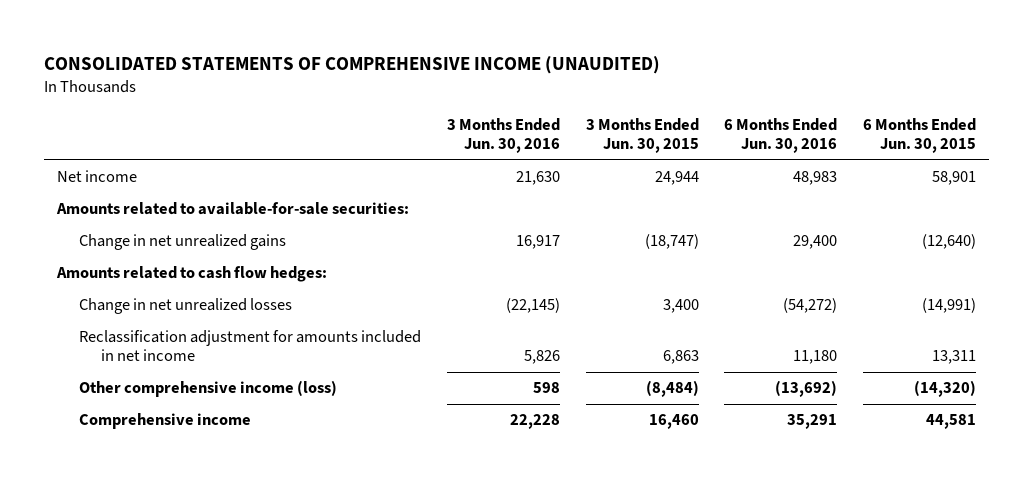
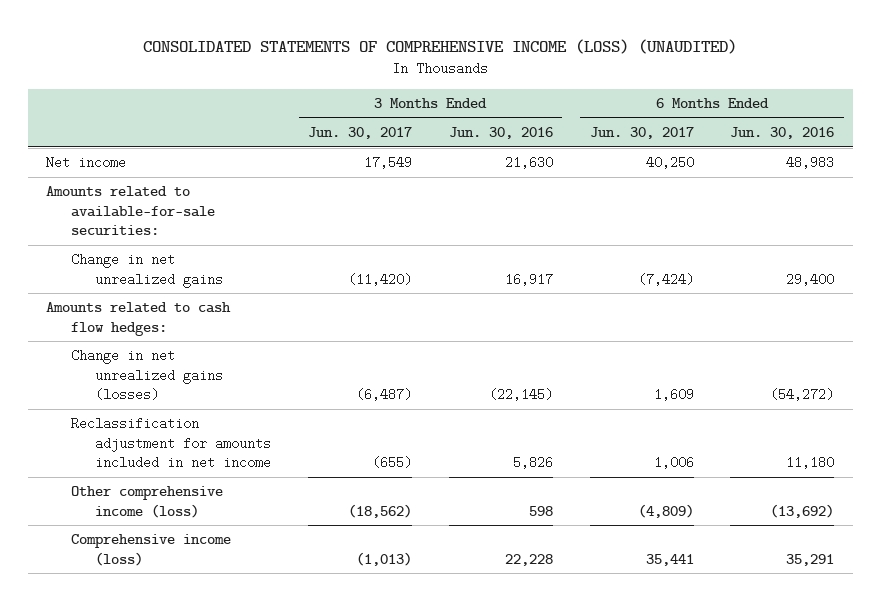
- CONSOLIDATED STATEMENTS OF COMPREHENSIVE INCOME (UNAUDITED)
+ CONSOLIDATED STATEMENTS OF COMPREHENSIVE INCOME (LOSS) (UNAUDITED)
- | 3 Months Ended Jun. 30, 2016 | 3 Months Ended Jun. 30, 2015 | 6 Months Ended Jun. 30, 2016 | 6 Months Ended Jun. 30, 2015
+ | 3 Months Ended Jun. 30, 2017 | 3 Months Ended Jun. 30, 2016 | 6 Months Ended Jun. 30, 2017 | 6 Months Ended Jun. 30, 2016
- Change in net unrealized losses | (22,145) | 3,400 | (54,272) | (14,991)
+ Change in net unrealized gains (losses) | (6,487) | (22,145) | 1,609 | (54,272)
- Comprehensive income | 22,228 | 16,460 | 35,291 | 44,581
+ Comprehensive income (loss) | (1,013) | 22,228 | 35,441 | 35,291

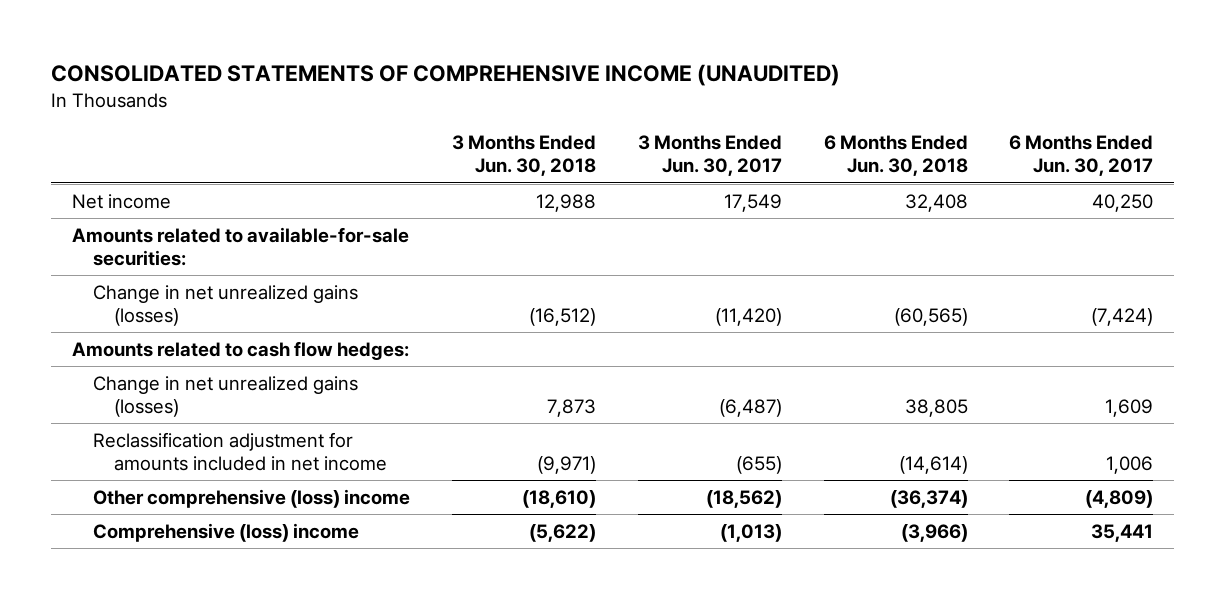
- CONSOLIDATED STATEMENTS OF COMPREHENSIVE INCOME (LOSS) (UNAUDITED)
+ CONSOLIDATED STATEMENTS OF COMPREHENSIVE INCOME (UNAUDITED)
- | 3 Months Ended Jun. 30, 2017 | 3 Months Ended Jun. 30, 2016 | 6 Months Ended Jun. 30, 2017 | 6 Months Ended Jun. 30, 2016
+ | 3 Months Ended Jun. 30, 2018 | 3 Months Ended Jun. 30, 2017 | 6 Months Ended Jun. 30, 2018 | 6 Months Ended Jun. 30, 2017
- Change in net unrealized gains | (11,420) | 16,917 | (7,424) | 29,400
+ Change in net unrealized gains (losses) | (16,512) | (11,420) | (60,565) | (7,424)
- Other comprehensive income (loss) | (18,562) | 598 | (4,809) | (13,692)
- Comprehensive income (loss) | (1,013) | 22,228 | 35,441 | 35,291
+ Other comprehensive (loss) income | (18,610) | (18,562) | (36,374) | (4,809)
+ Comprehensive (loss) income | (5,622) | (1,013) | (3,966) | 35,441

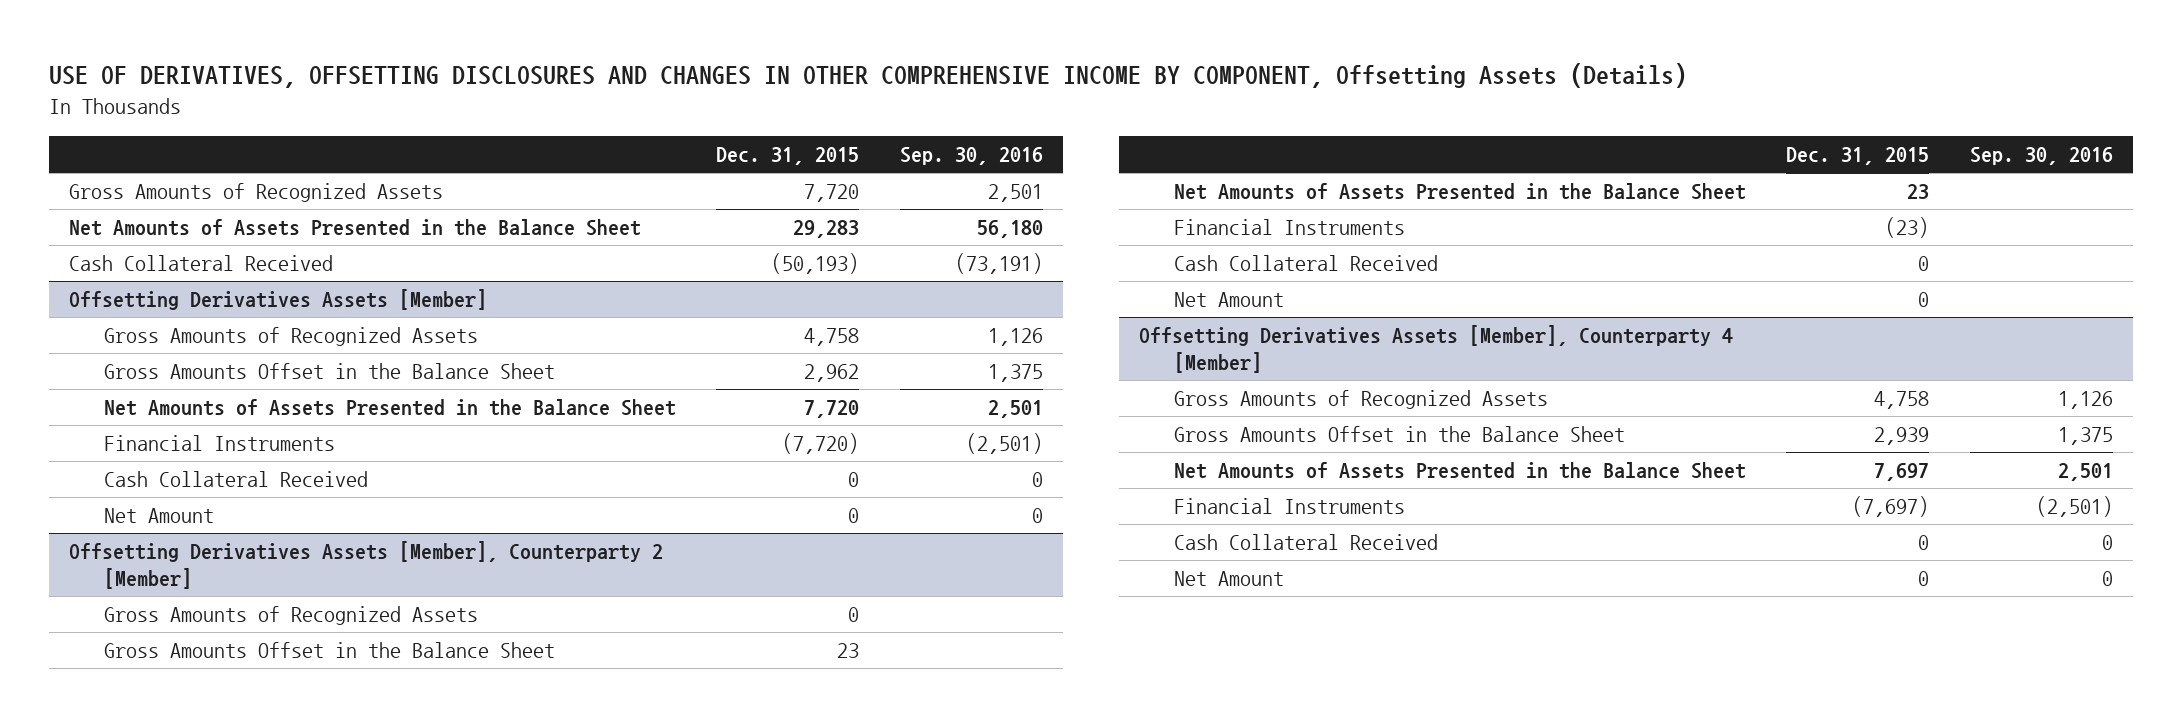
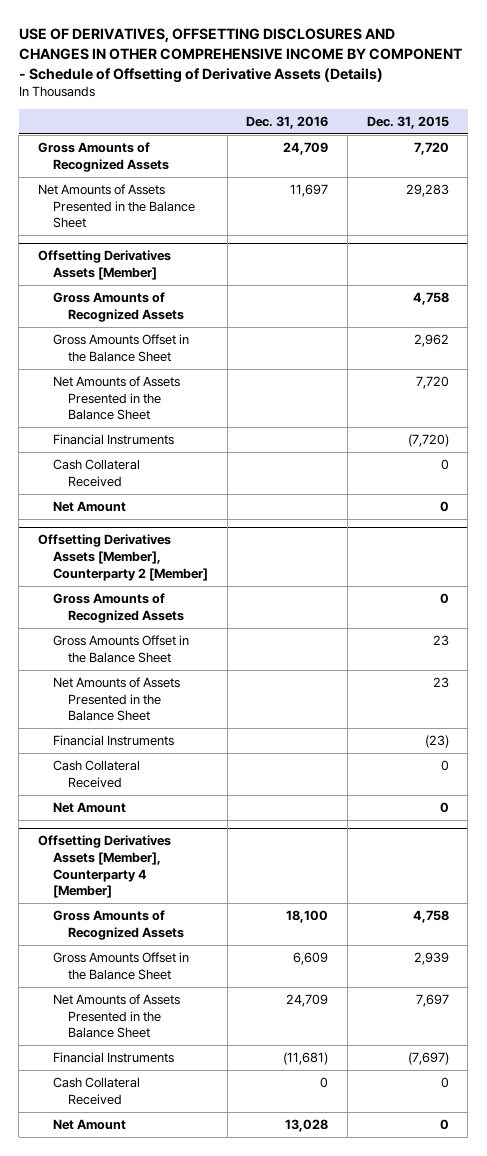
- USE OF DERIVATIVES, OFFSETTING DISCLOSURES AND CHANGES IN OTHER COMPREHENSIVE INCOME BY COMPONENT, Offsetting Assets (Details)
+ USE OF DERIVATIVES, OFFSETTING DISCLOSURES AND CHANGES IN OTHER COMPREHENSIVE INCOME BY COMPONENT - Schedule of Offsetting of Derivative Assets (Details)
- | Dec. 31, 2015 | Sep. 30, 2016
+ | Dec. 31, 2016 | Dec. 31, 2015
- Cash Collateral Received | (50,193) | (73,191)

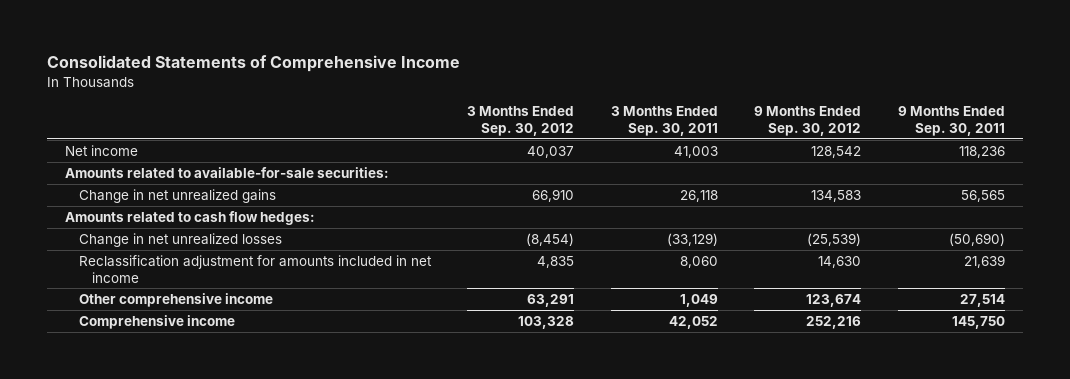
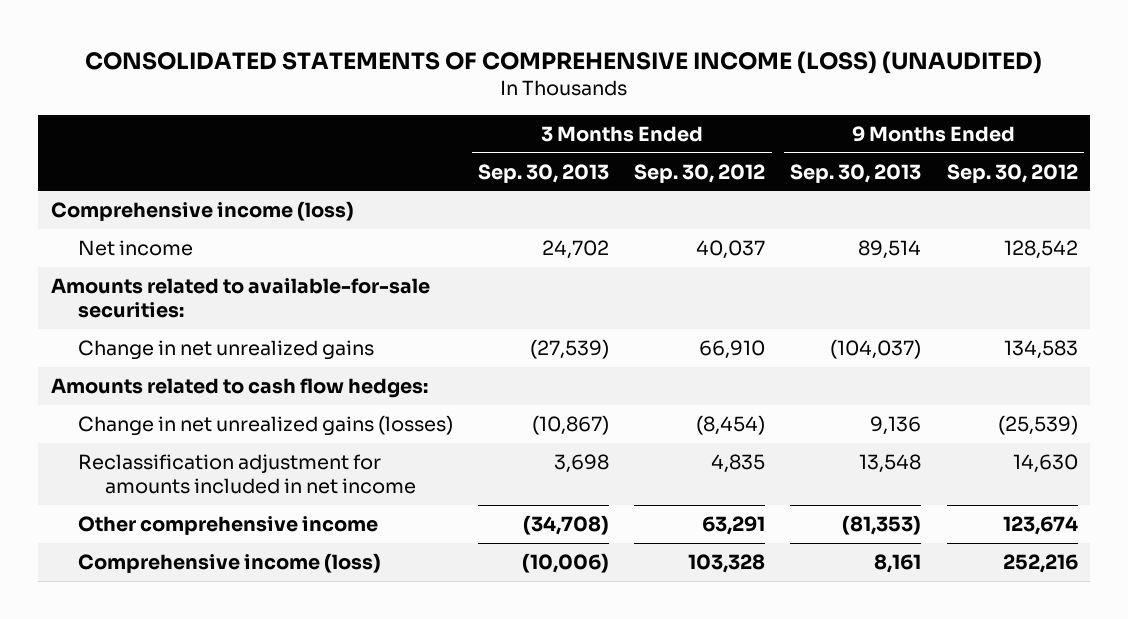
- Consolidated Statements of Comprehensive Income
+ CONSOLIDATED STATEMENTS OF COMPREHENSIVE INCOME (LOSS) (UNAUDITED)
- | 3 Months Ended Sep. 30, 2012 | 3 Months Ended Sep. 30, 2011 | 9 Months Ended Sep. 30, 2012 | 9 Months Ended Sep. 30, 2011
+ | 3 Months Ended Sep. 30, 2013 | 3 Months Ended Sep. 30, 2012 | 9 Months Ended Sep. 30, 2013 | 9 Months Ended Sep. 30, 2012
+ Comprehensive income (loss)
- Change in net unrealized losses | (8,454) | (33,129) | (25,539) | (50,690)
+ Change in net unrealized gains (losses) | (10,867) | (8,454) | 9,136 | (25,539)
- Comprehensive income | 103,328 | 42,052 | 252,216 | 145,750
+ Comprehensive income (loss) | (10,006) | 103,328 | 8,161 | 252,216

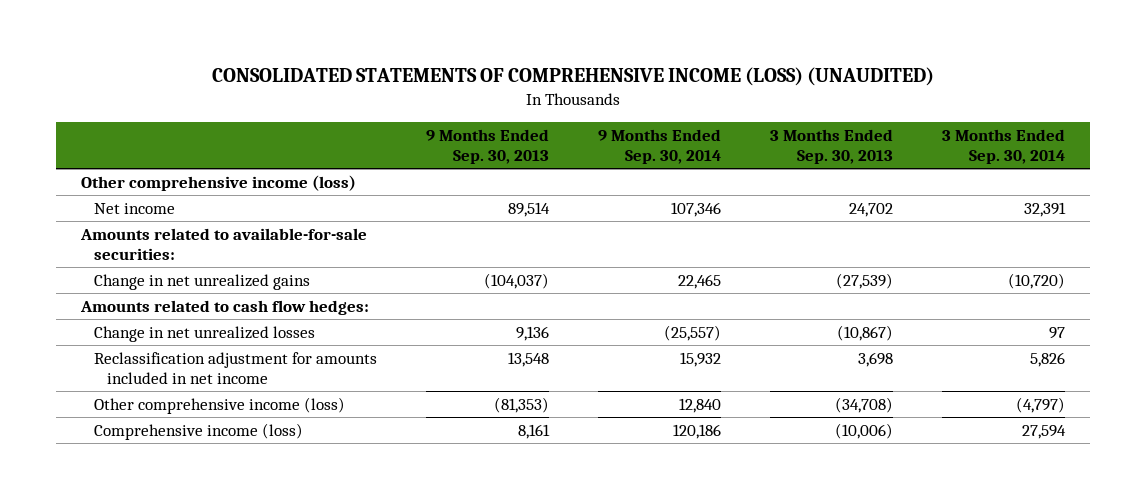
- | 3 Months Ended Sep. 30, 2013 | 3 Months Ended Sep. 30, 2012 | 9 Months Ended Sep. 30, 2013 | 9 Months Ended Sep. 30, 2012
+ | 9 Months Ended Sep. 30, 2013 | 9 Months Ended Sep. 30, 2014 | 3 Months Ended Sep. 30, 2013 | 3 Months Ended Sep. 30, 2014
- Comprehensive income (loss)
+ Other comprehensive income (loss)
- Change in net unrealized gains (losses) | (10,867) | (8,454) | 9,136 | (25,539)
+ Change in net unrealized losses | 9,136 | (25,557) | (10,867) | 97
- Other comprehensive income | (34,708) | 63,291 | (81,353) | 123,674
+ Other comprehensive income (loss) | (81,353) | 12,840 | (34,708) | (4,797)

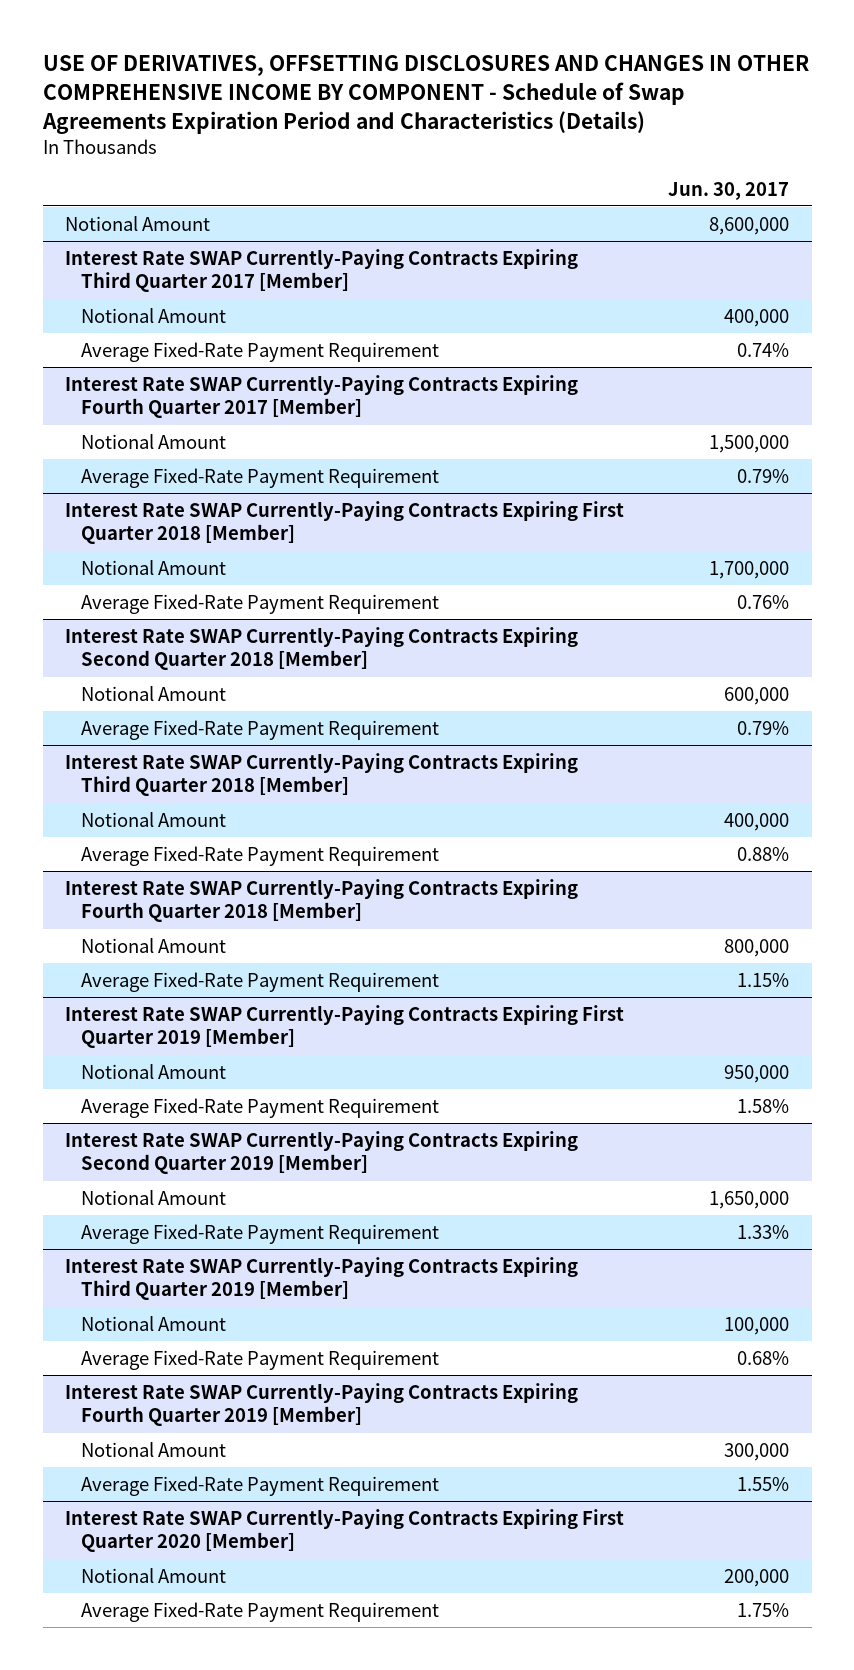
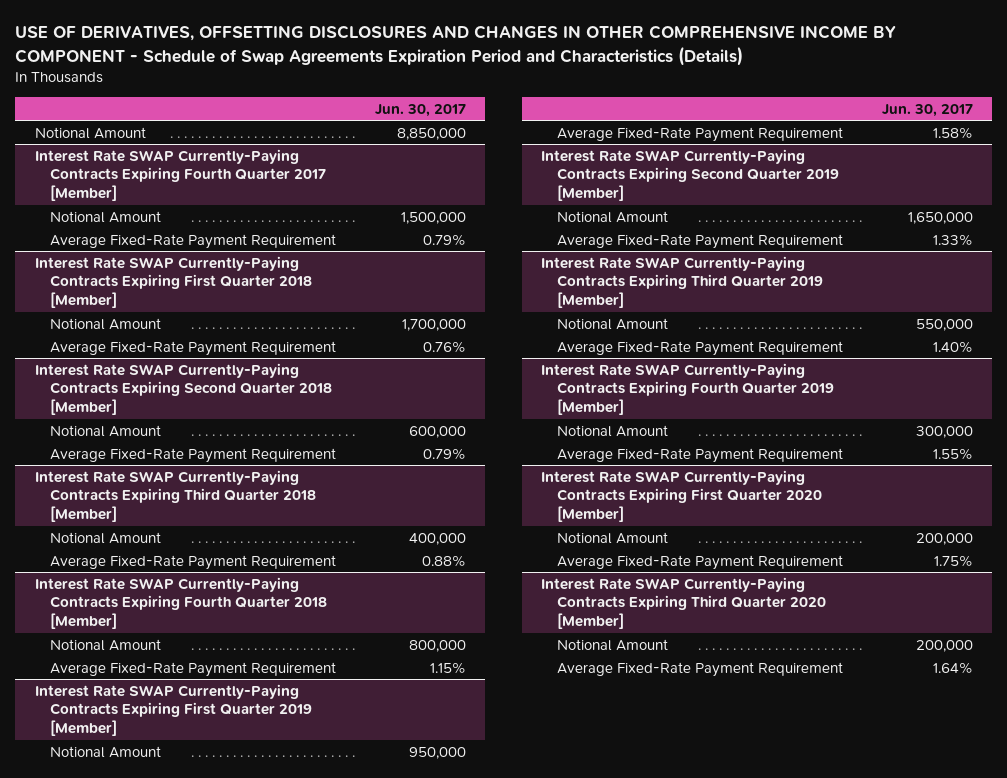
- Notional Amount | 8,600,000
- Interest Rate SWAP Currently-Paying Contracts Expiring Third Quarter 2017 [Member]
- Notional Amount | 400,000
- Average Fixed-Rate Payment Requirement | 0.74%
+ Notional Amount | 8,850,000
@ Interest Rate SWAP Currently-Paying Contracts Expiring Third Quarter 2019 [Member]
- Notional Amount | 100,000
- Average Fixed-Rate Payment Requirement | 0.68%
+ Notional Amount | 550,000
+ Average Fixed-Rate Payment Requirement | 1.40%
+ Interest Rate SWAP Currently-Paying Contracts Expiring Third Quarter 2020 [Member]
+ Notional Amount | 200,000
+ Average Fixed-Rate Payment Requirement | 1.64%

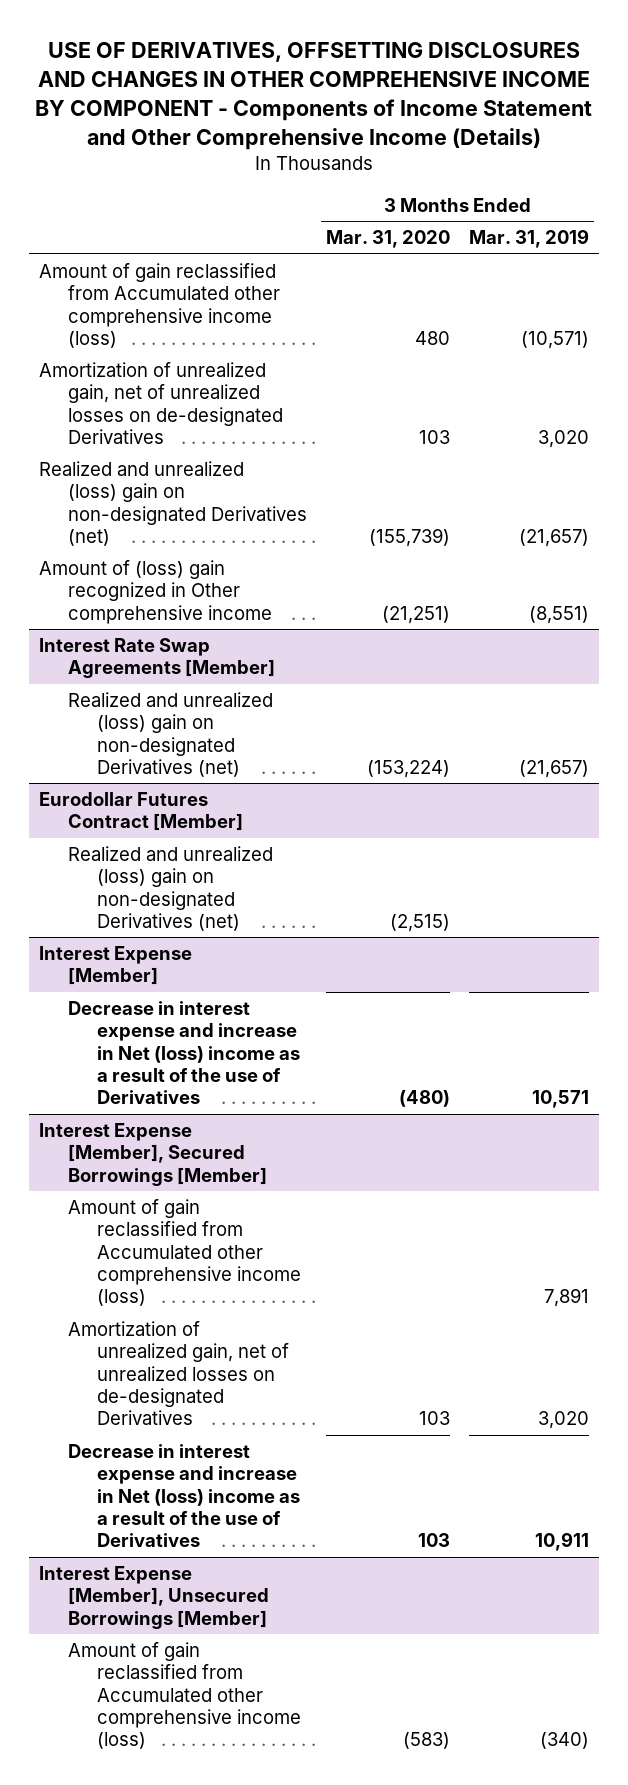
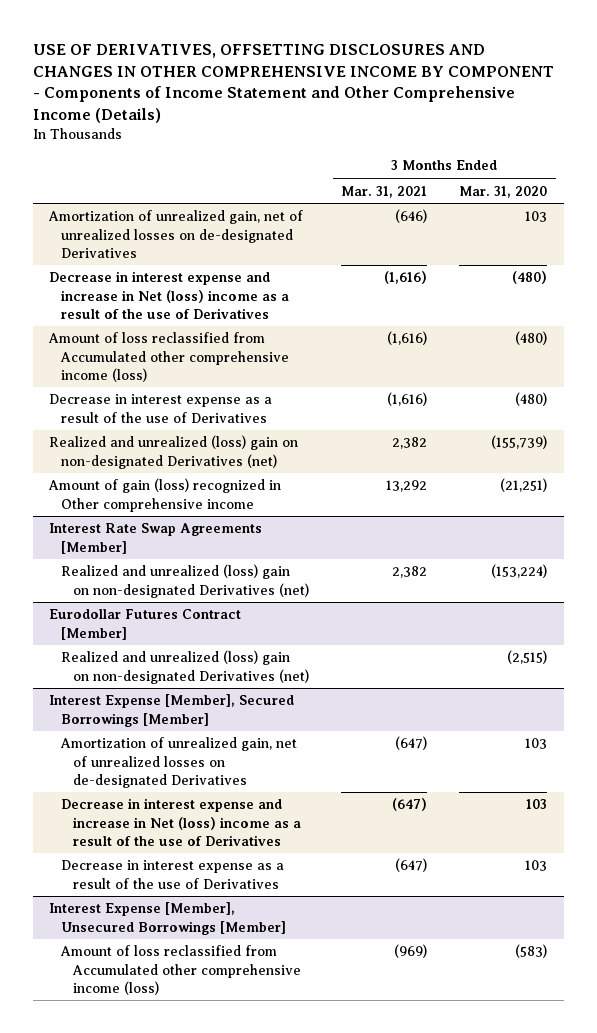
- | 3 Months Ended Mar. 31, 2020 | 3 Months Ended Mar. 31, 2019
+ | 3 Months Ended Mar. 31, 2021 | 3 Months Ended Mar. 31, 2020
- Amount of gain reclassified from Accumulated other comprehensive income (loss) | 480 | (10,571)
+ Decrease in interest expense and increase in Net (loss) income as a result of the use of Derivatives | (1,616) | (480)
+ Amount of loss reclassified from Accumulated other comprehensive income (loss) | (1,616) | (480)
+ Decrease in interest expense as a result of the use of Derivatives | (1,616) | (480)
- Amount of (loss) gain recognized in Other comprehensive income | (21,251) | (8,551)
+ Amount of gain (loss) recognized in Other comprehensive income | 13,292 | (21,251)
- Interest Expense [Member]
- Decrease in interest expense and increase in Net (loss) income as a result of the use of Derivatives | (480) | 10,571
@ Interest Expense [Member], Secured Borrowings [Member]
- Amount of gain reclassified from Accumulated other comprehensive income (loss) | | 7,891
+ Decrease in interest expense as a result of the use of Derivatives | (647) | 103
@ Interest Expense [Member], Unsecured Borrowings [Member]
- Amount of gain reclassified from Accumulated other comprehensive income (loss) | (583) | (340)
+ Amount of loss reclassified from Accumulated other comprehensive income (loss) | (969) | (583)

